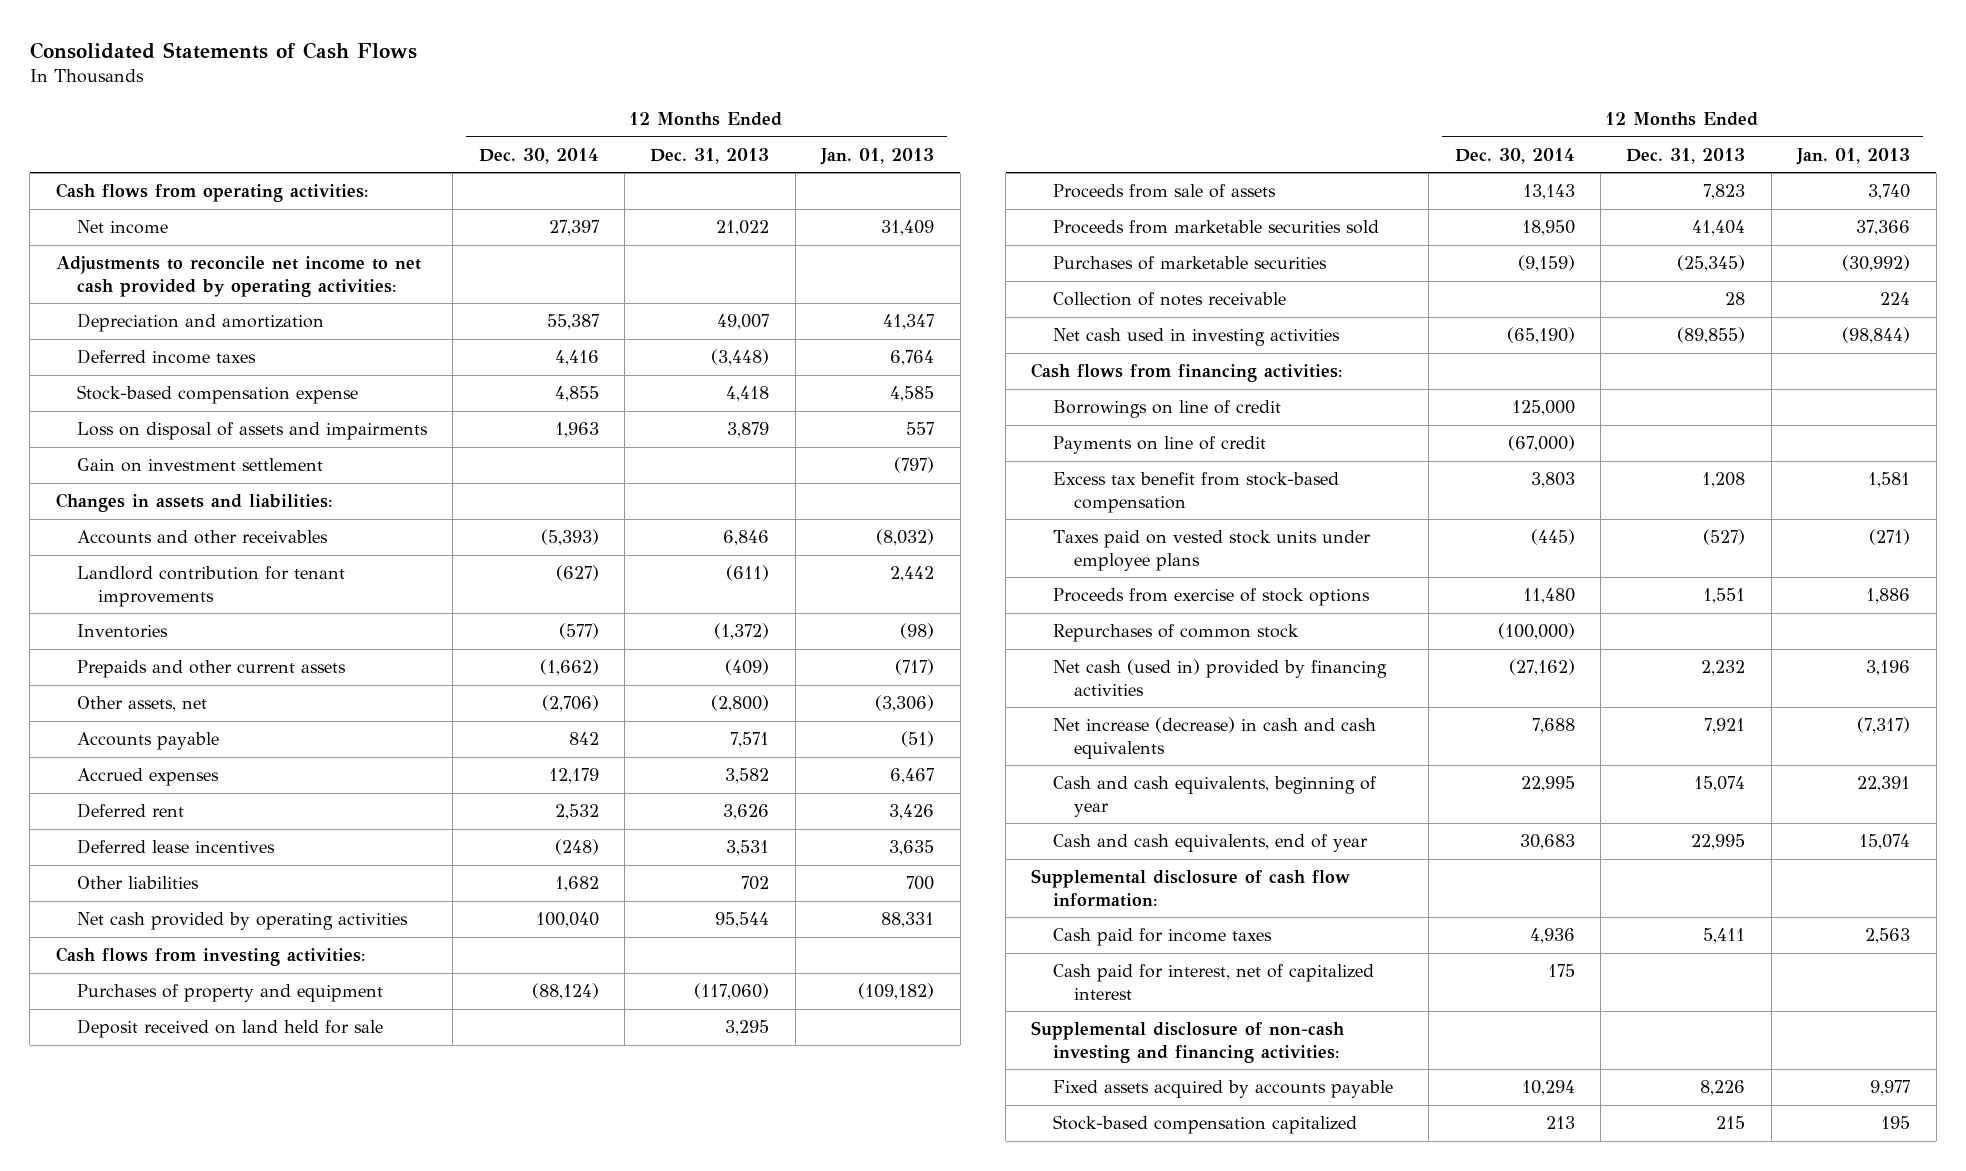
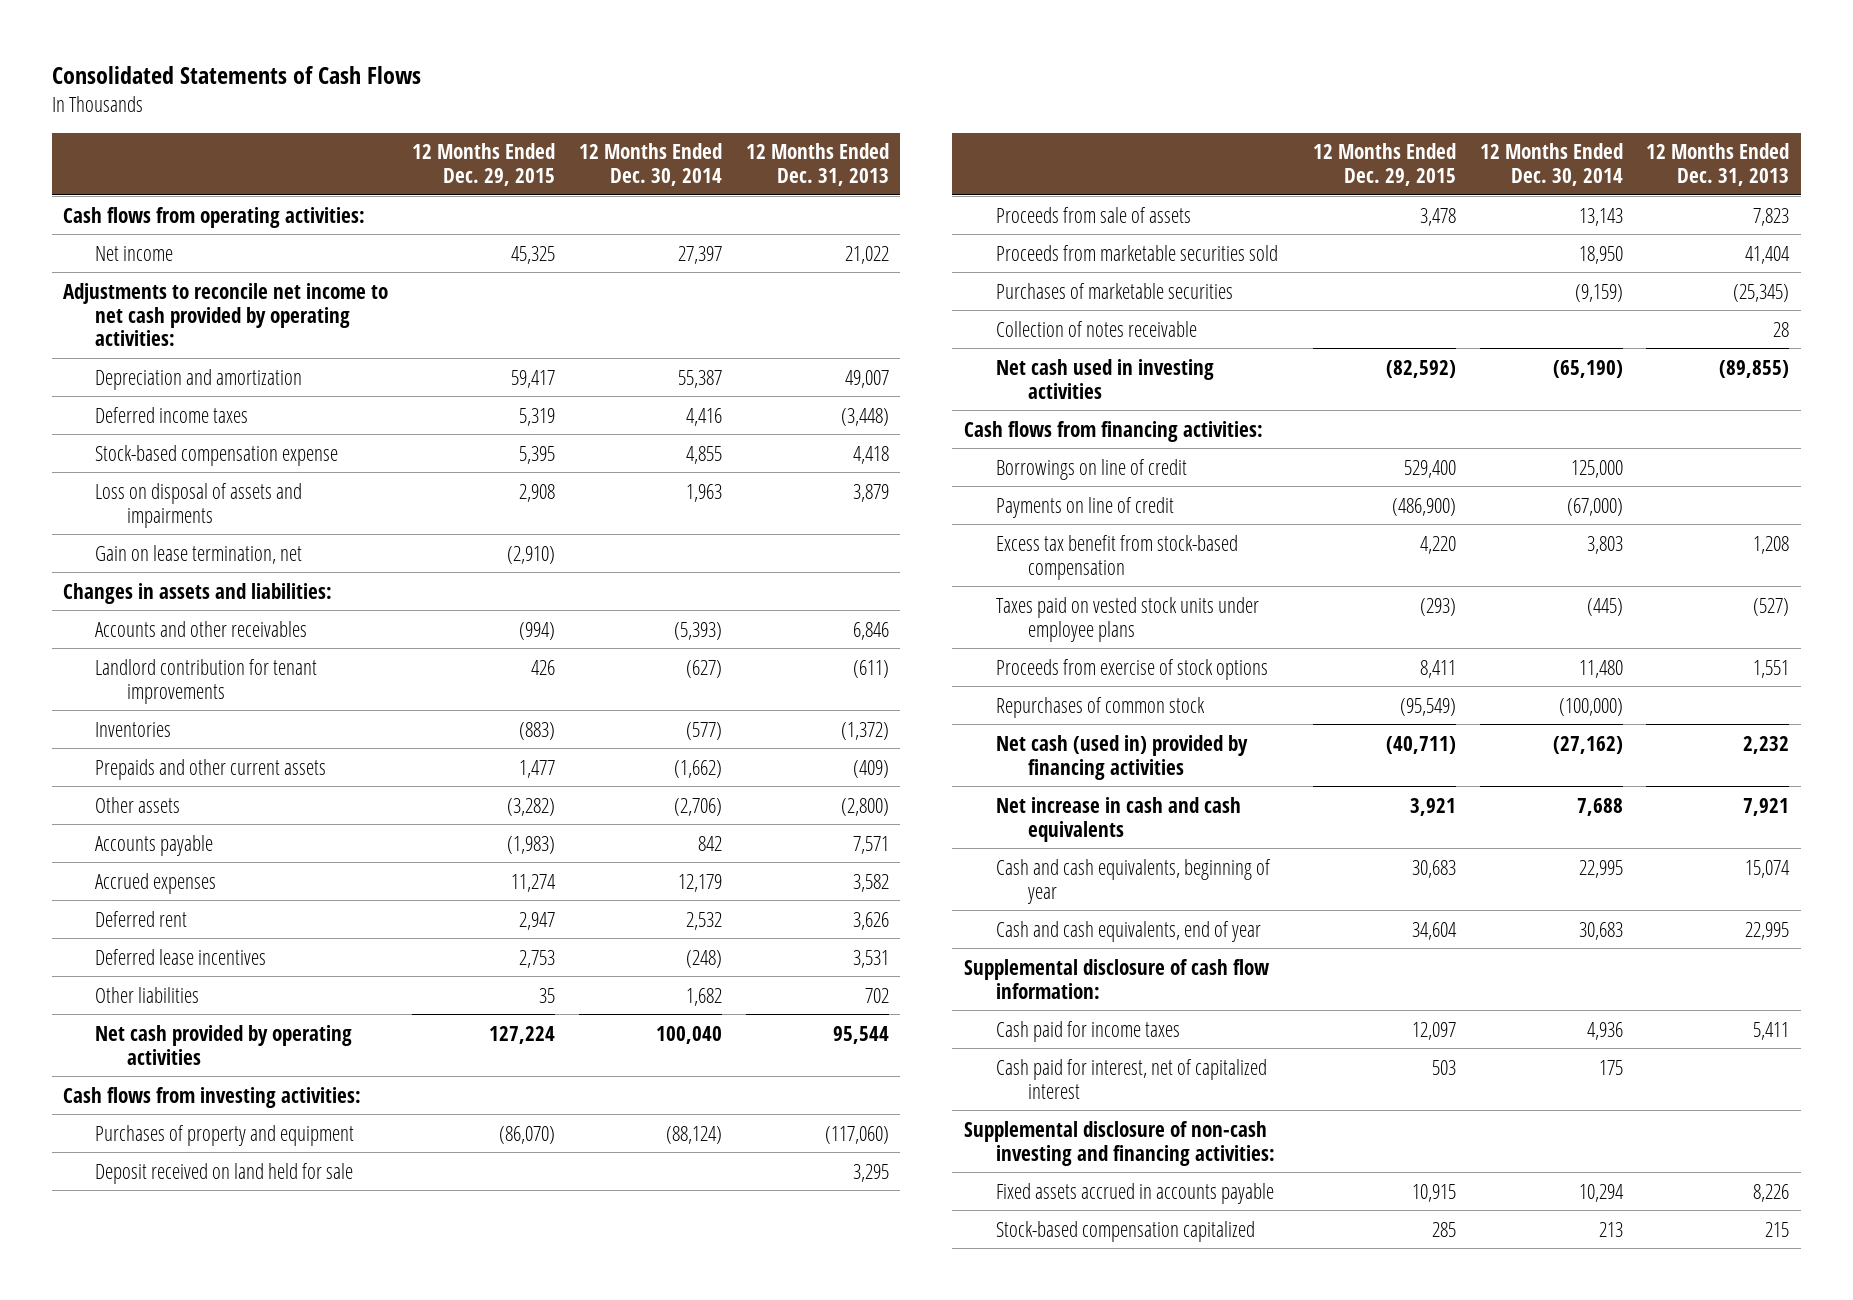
- | 12 Months Ended Dec. 30, 2014 | 12 Months Ended Dec. 31, 2013 | 12 Months Ended Jan. 01, 2013
+ | 12 Months Ended Dec. 29, 2015 | 12 Months Ended Dec. 30, 2014 | 12 Months Ended Dec. 31, 2013
- Gain on investment settlement | | | (797)
+ Gain on lease termination, net | (2,910) | |
- Other assets, net | (2,706) | (2,800) | (3,306)
+ Other assets | (3,282) | (2,706) | (2,800)
- Net increase (decrease) in cash and cash equivalents | 7,688 | 7,921 | (7,317)
+ Net increase in cash and cash equivalents | 3,921 | 7,688 | 7,921
- Fixed assets acquired by accounts payable | 10,294 | 8,226 | 9,977
+ Fixed assets accrued in accounts payable | 10,915 | 10,294 | 8,226

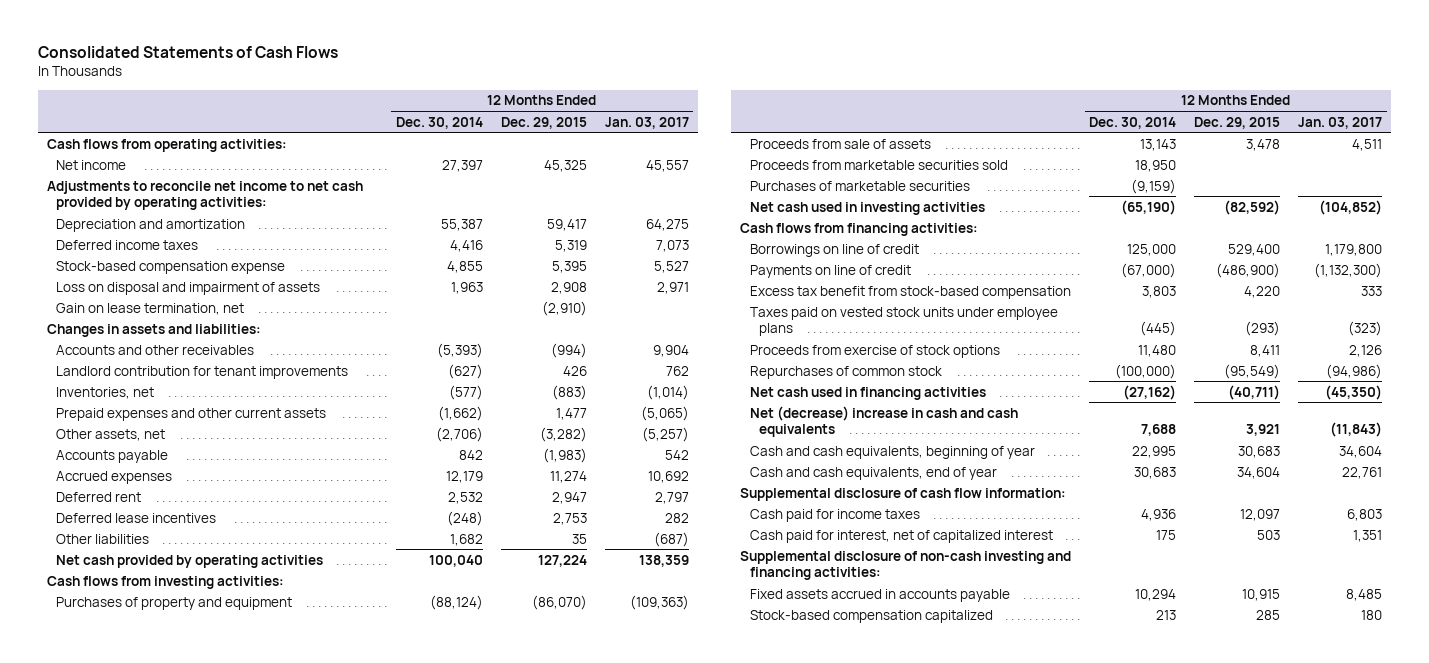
- | 12 Months Ended Dec. 29, 2015 | 12 Months Ended Dec. 30, 2014 | 12 Months Ended Dec. 31, 2013
+ | 12 Months Ended Dec. 30, 2014 | 12 Months Ended Dec. 29, 2015 | 12 Months Ended Jan. 03, 2017
- Loss on disposal of assets and impairments | 2,908 | 1,963 | 3,879
+ Loss on disposal and impairment of assets | 1,963 | 2,908 | 2,971
- Inventories | (883) | (577) | (1,372)
- Prepaids and other current assets | 1,477 | (1,662) | (409)
- Other assets | (3,282) | (2,706) | (2,800)
+ Inventories, net | (577) | (883) | (1,014)
+ Prepaid expenses and other current assets | (1,662) | 1,477 | (5,065)
+ Other assets, net | (2,706) | (3,282) | (5,257)
- Deposit received on land held for sale | | | 3,295
- Collection of notes receivable | | | 28
- Net cash (used in) provided by financing activities | (40,711) | (27,162) | 2,232
- Net increase in cash and cash equivalents | 3,921 | 7,688 | 7,921
+ Net cash used in financing activities | (27,162) | (40,711) | (45,350)
+ Net (decrease) increase in cash and cash equivalents | 7,688 | 3,921 | (11,843)

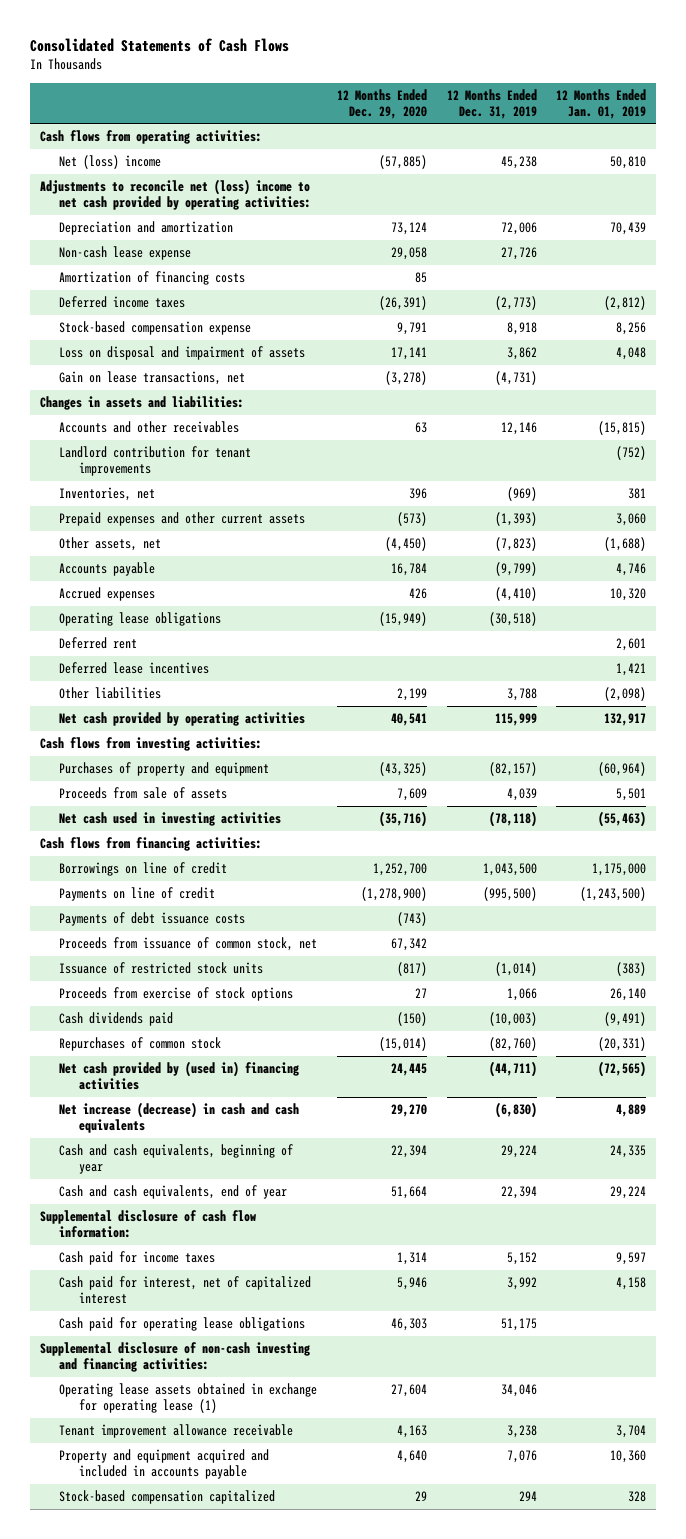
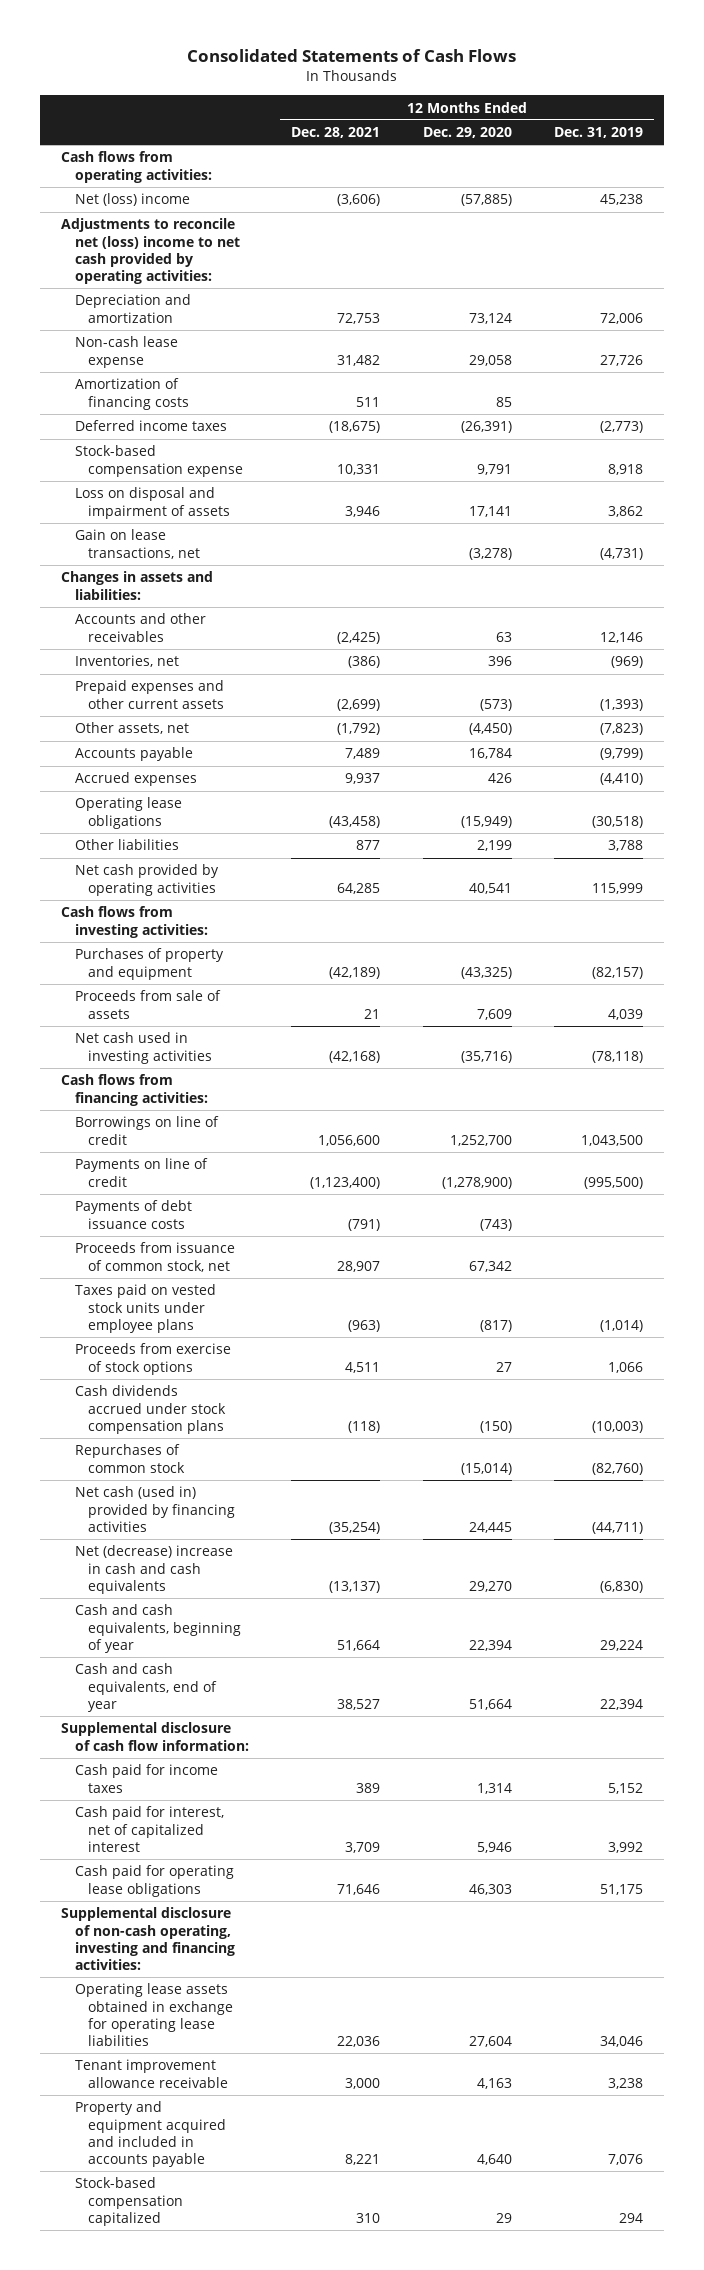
- | 12 Months Ended Dec. 29, 2020 | 12 Months Ended Dec. 31, 2019 | 12 Months Ended Jan. 01, 2019
+ | 12 Months Ended Dec. 28, 2021 | 12 Months Ended Dec. 29, 2020 | 12 Months Ended Dec. 31, 2019
- Landlord contribution for tenant improvements | | | (752)
- Deferred rent | | | 2,601
- Deferred lease incentives | | | 1,421
- Issuance of restricted stock units | (817) | (1,014) | (383)
+ Taxes paid on vested stock units under employee plans | (963) | (817) | (1,014)
- Cash dividends paid | (150) | (10,003) | (9,491)
+ Cash dividends accrued under stock compensation plans | (118) | (150) | (10,003)
- Net cash provided by (used in) financing activities | 24,445 | (44,711) | (72,565)
- Net increase (decrease) in cash and cash equivalents | 29,270 | (6,830) | 4,889
+ Net cash (used in) provided by financing activities | (35,254) | 24,445 | (44,711)
+ Net (decrease) increase in cash and cash equivalents | (13,137) | 29,270 | (6,830)
- Supplemental disclosure of non-cash investing and financing activities:
- Operating lease assets obtained in exchange for operating lease (1) | 27,604 | 34,046 |
+ Supplemental disclosure of non-cash operating, investing and financing activities:
+ Operating lease assets obtained in exchange for operating lease liabilities | 22,036 | 27,604 | 34,046

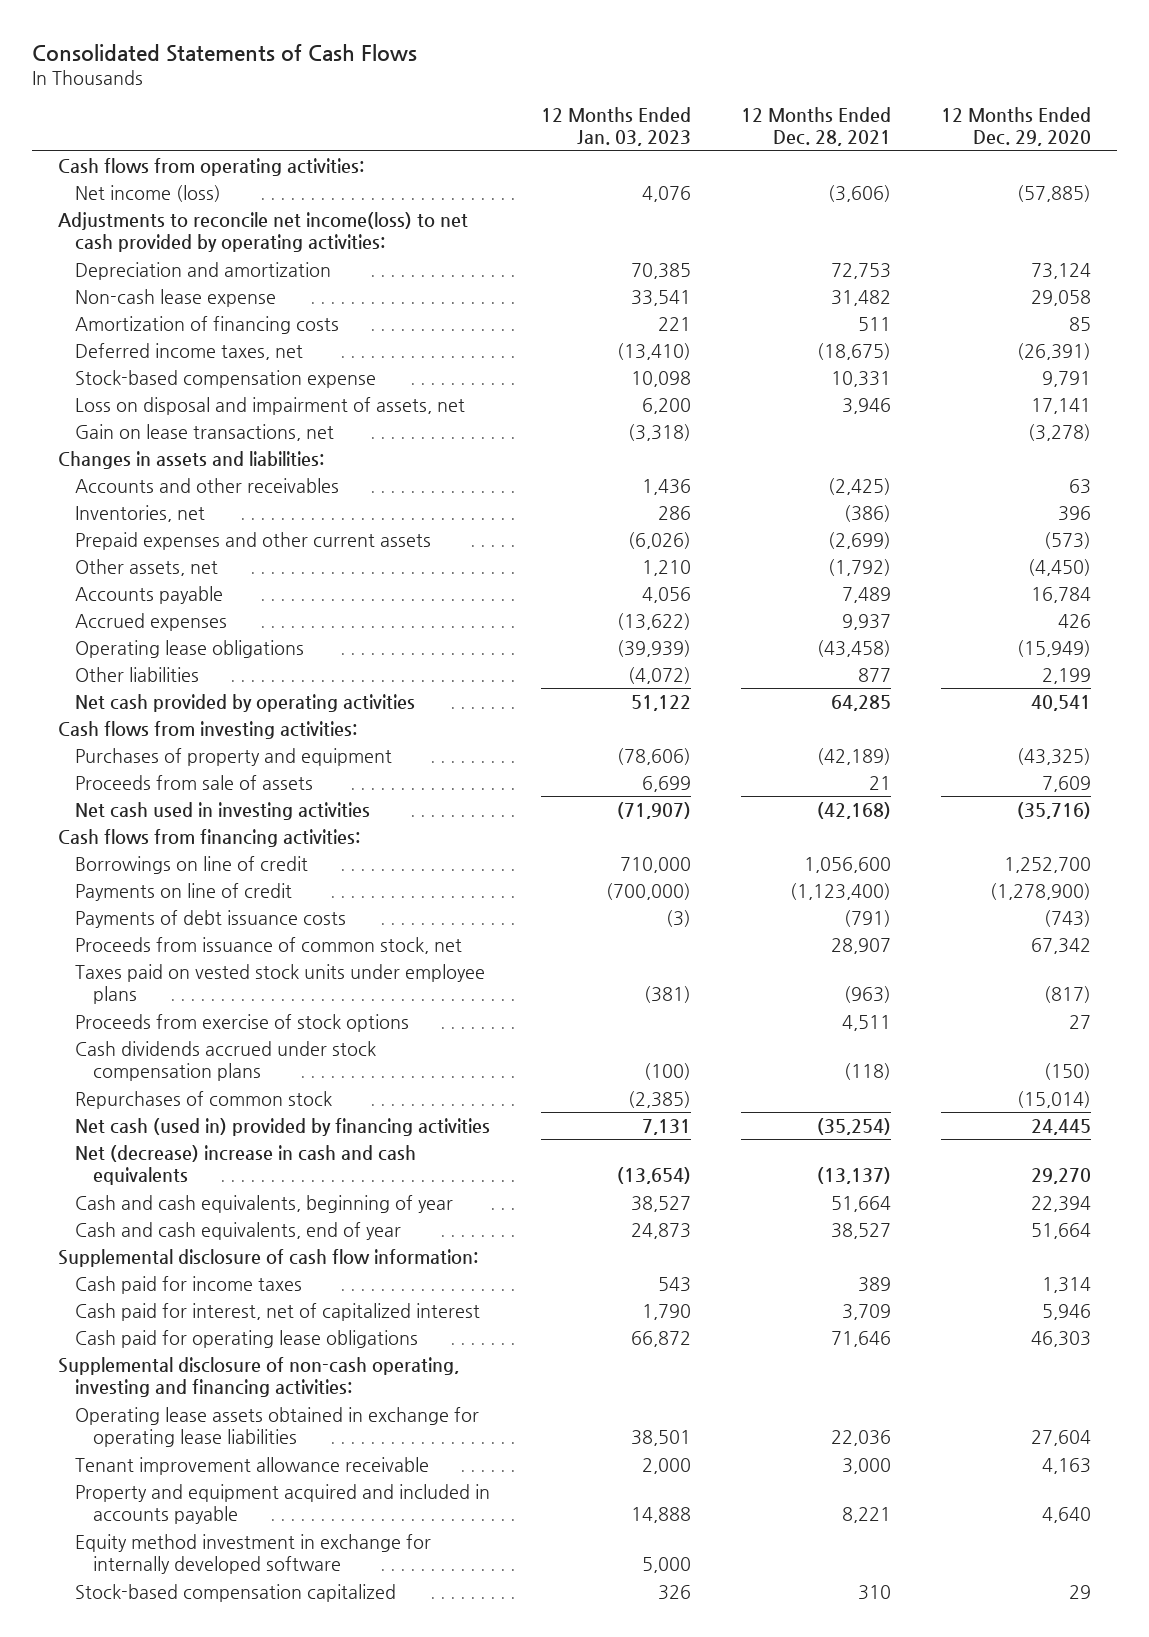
- | 12 Months Ended Dec. 28, 2021 | 12 Months Ended Dec. 29, 2020 | 12 Months Ended Dec. 31, 2019
+ | 12 Months Ended Jan. 03, 2023 | 12 Months Ended Dec. 28, 2021 | 12 Months Ended Dec. 29, 2020
- Net (loss) income | (3,606) | (57,885) | 45,238
- Adjustments to reconcile net (loss) income to net cash provided by operating activities:
+ Net income (loss) | 4,076 | (3,606) | (57,885)
+ Adjustments to reconcile net income(loss) to net cash provided by operating activities:
- Deferred income taxes | (18,675) | (26,391) | (2,773)
+ Deferred income taxes, net | (13,410) | (18,675) | (26,391)
- Loss on disposal and impairment of assets | 3,946 | 17,141 | 3,862
+ Loss on disposal and impairment of assets, net | 6,200 | 3,946 | 17,141
+ Equity method investment in exchange for internally developed software | 5,000 | |

